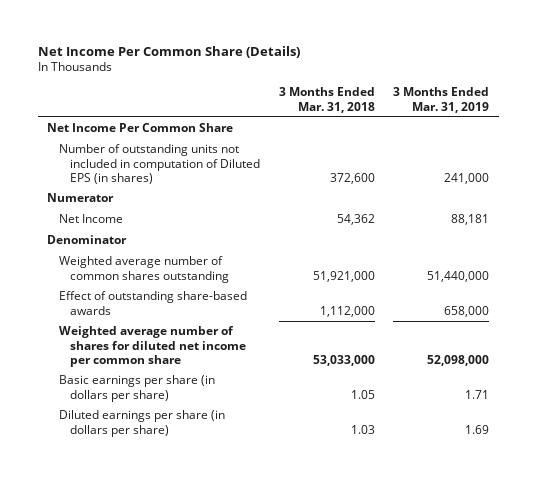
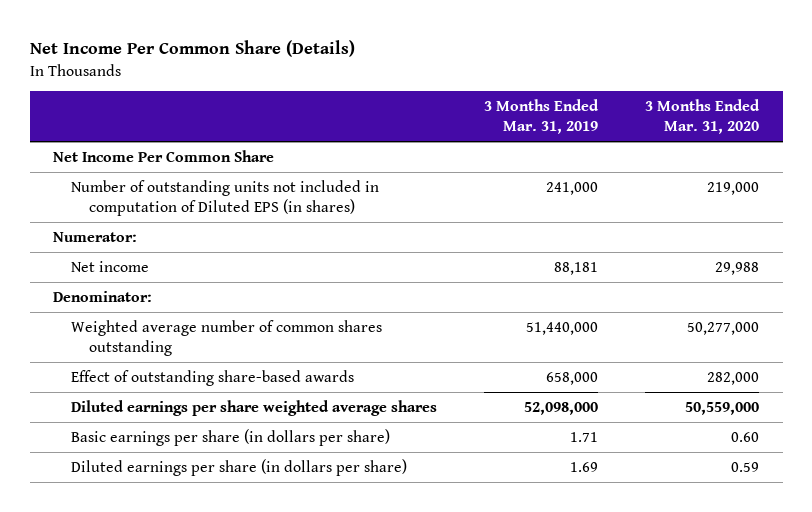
- | 3 Months Ended Mar. 31, 2018 | 3 Months Ended Mar. 31, 2019
+ | 3 Months Ended Mar. 31, 2019 | 3 Months Ended Mar. 31, 2020
- Numerator
- Net Income | 54,362 | 88,181
- Denominator
+ Numerator:
+ Net income | 88,181 | 29,988
+ Denominator:
- Weighted average number of shares for diluted net income per common share | 53,033,000 | 52,098,000
+ Diluted earnings per share weighted average shares | 52,098,000 | 50,559,000

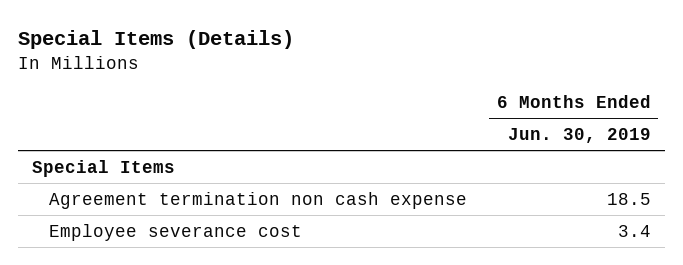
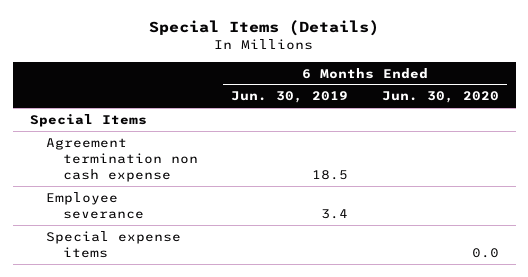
- | 6 Months Ended Jun. 30, 2019
+ | 6 Months Ended Jun. 30, 2019 | 6 Months Ended Jun. 30, 2020
- Employee severance cost | 3.4
+ Employee severance | 3.4 |
+ Special expense items | | 0.0

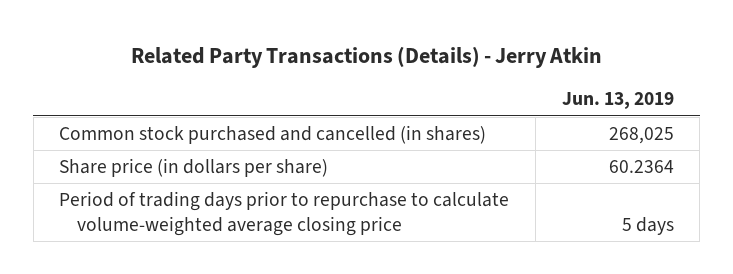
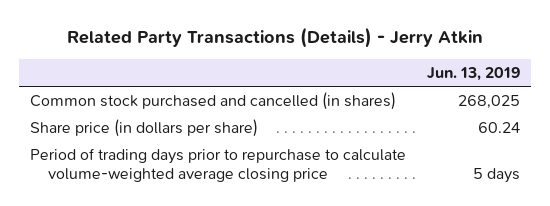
- Share price (in dollars per share) | 60.2364
+ Share price (in dollars per share) | 60.24

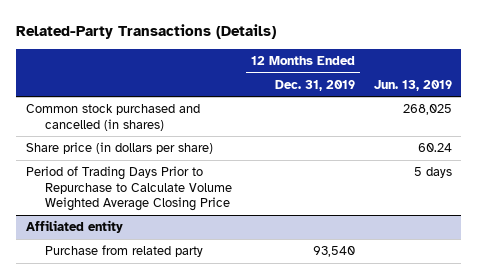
- Related Party Transactions (Details) - Jerry Atkin
+ Related-Party Transactions (Details)
- | Jun. 13, 2019
+ | 12 Months Ended Dec. 31, 2019 | Jun. 13, 2019
- Period of trading days prior to repurchase to calculate volume-weighted average closing price | 5 days
+ Period of Trading Days Prior to Repurchase to Calculate Volume Weighted Average Closing Price | | 5 days
+ Affiliated entity
+ Purchase from related party | 93,540 |

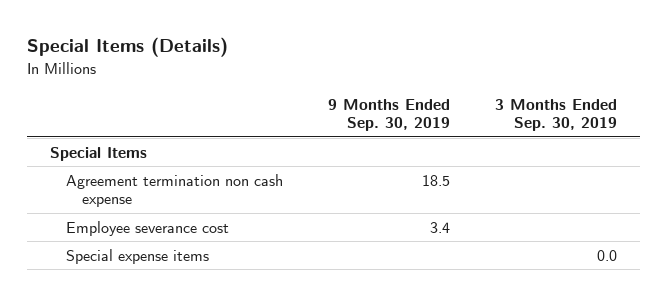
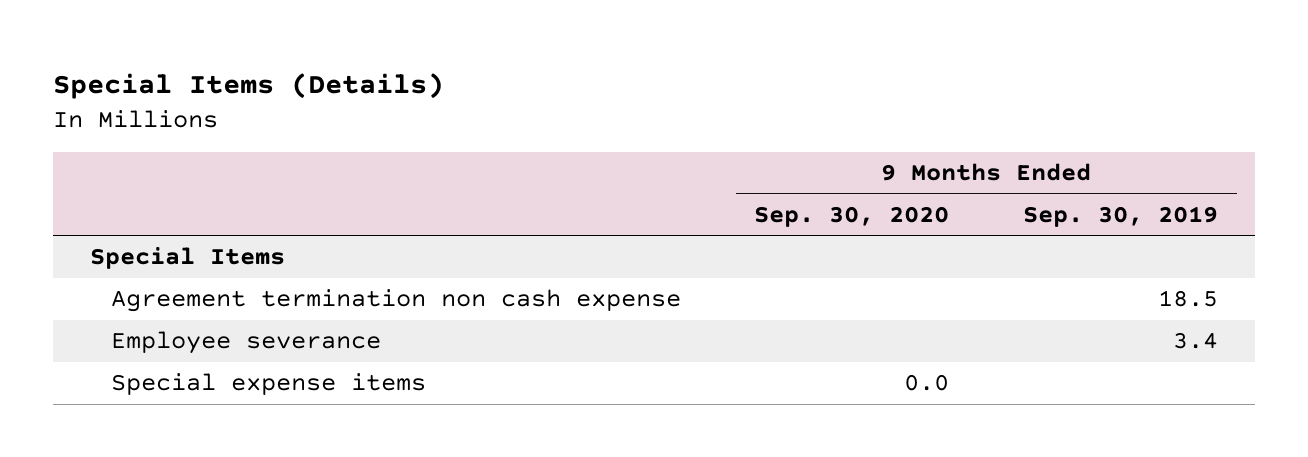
- | 9 Months Ended Sep. 30, 2019 | 3 Months Ended Sep. 30, 2019
+ | 9 Months Ended Sep. 30, 2020 | 9 Months Ended Sep. 30, 2019
- Employee severance cost | 3.4 |
+ Employee severance | | 3.4

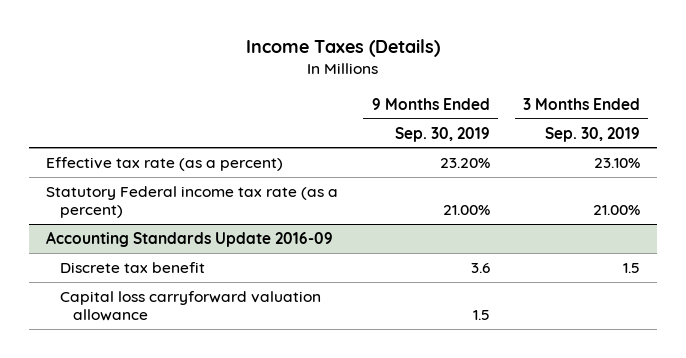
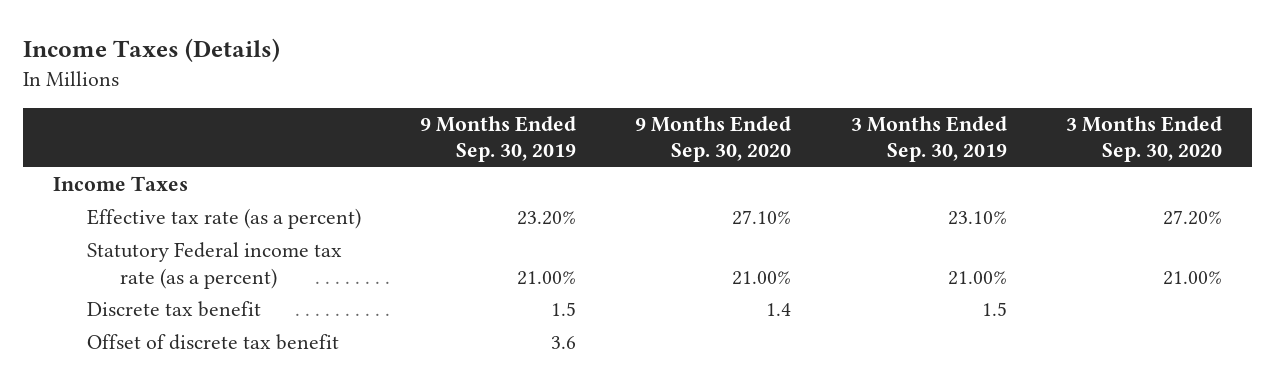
- | 9 Months Ended Sep. 30, 2019 | 3 Months Ended Sep. 30, 2019
+ | 9 Months Ended Sep. 30, 2019 | 9 Months Ended Sep. 30, 2020 | 3 Months Ended Sep. 30, 2019 | 3 Months Ended Sep. 30, 2020
+ Income Taxes
- Accounting Standards Update 2016-09
- Discrete tax benefit | 3.6 | 1.5
- Capital loss carryforward valuation allowance | 1.5 |
+ Discrete tax benefit | 1.5 | 1.4 | 1.5 |
+ Offset of discrete tax benefit | 3.6 | | |

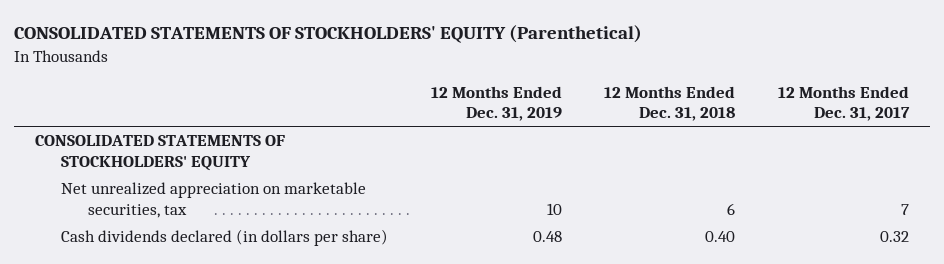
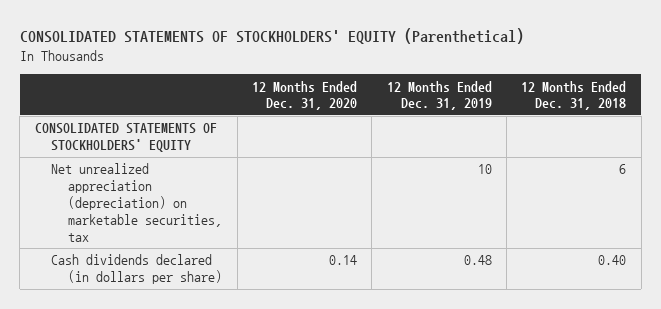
- | 12 Months Ended Dec. 31, 2019 | 12 Months Ended Dec. 31, 2018 | 12 Months Ended Dec. 31, 2017
+ | 12 Months Ended Dec. 31, 2020 | 12 Months Ended Dec. 31, 2019 | 12 Months Ended Dec. 31, 2018
- Net unrealized appreciation on marketable securities, tax | 10 | 6 | 7
+ Net unrealized appreciation (depreciation) on marketable securities, tax | | 10 | 6

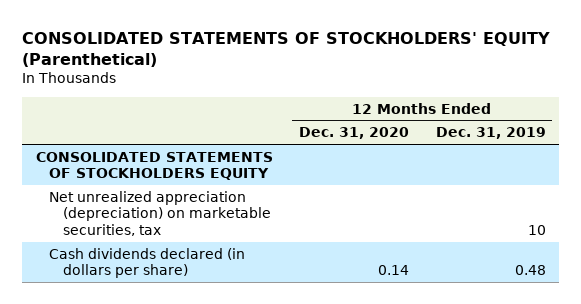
- | 12 Months Ended Dec. 31, 2020 | 12 Months Ended Dec. 31, 2019 | 12 Months Ended Dec. 31, 2018
+ | 12 Months Ended Dec. 31, 2020 | 12 Months Ended Dec. 31, 2019
- CONSOLIDATED STATEMENTS OF STOCKHOLDERS' EQUITY
+ CONSOLIDATED STATEMENTS OF STOCKHOLDERS EQUITY

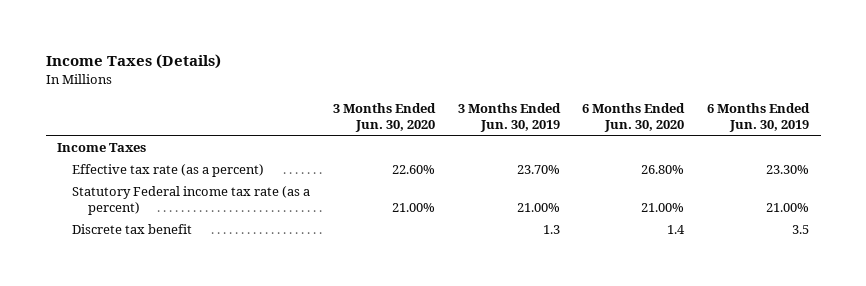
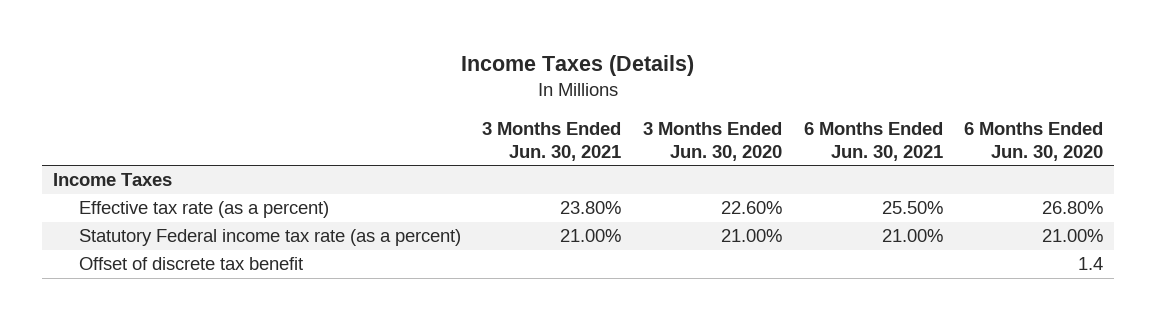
- | 3 Months Ended Jun. 30, 2020 | 3 Months Ended Jun. 30, 2019 | 6 Months Ended Jun. 30, 2020 | 6 Months Ended Jun. 30, 2019
+ | 3 Months Ended Jun. 30, 2021 | 3 Months Ended Jun. 30, 2020 | 6 Months Ended Jun. 30, 2021 | 6 Months Ended Jun. 30, 2020
- Discrete tax benefit | | 1.3 | 1.4 | 3.5
+ Offset of discrete tax benefit | | | | 1.4

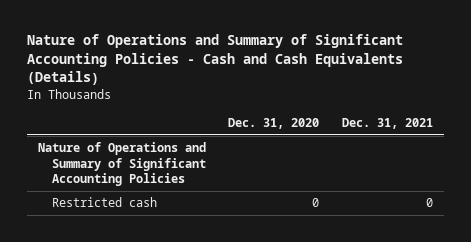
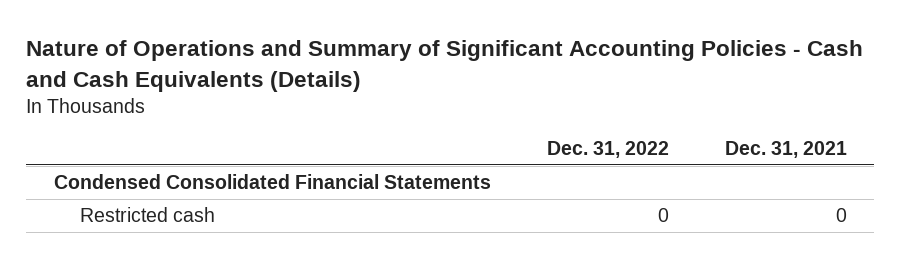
- | Dec. 31, 2020 | Dec. 31, 2021
+ | Dec. 31, 2022 | Dec. 31, 2021
- Nature of Operations and Summary of Significant Accounting Policies
+ Condensed Consolidated Financial Statements

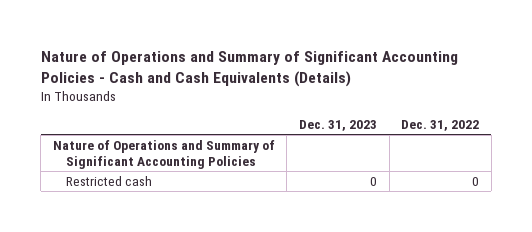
- | Dec. 31, 2022 | Dec. 31, 2021
+ | Dec. 31, 2023 | Dec. 31, 2022
- Condensed Consolidated Financial Statements
+ Nature of Operations and Summary of Significant Accounting Policies

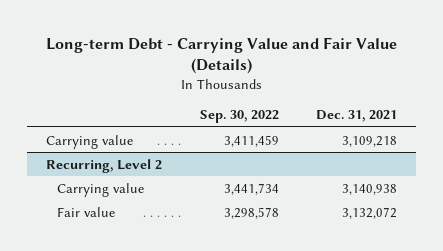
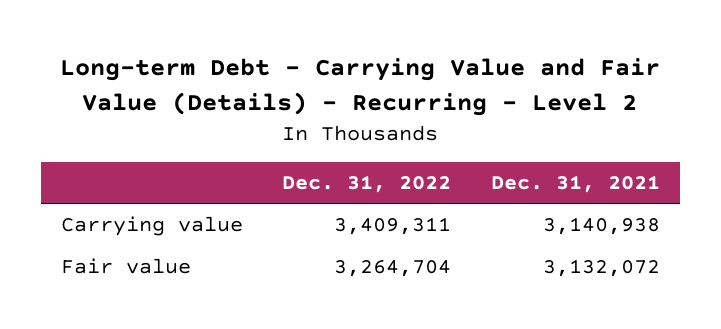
- Long-term Debt - Carrying Value and Fair Value (Details)
+ Long-term Debt - Carrying Value and Fair Value (Details) - Recurring - Level 2
- | Sep. 30, 2022 | Dec. 31, 2021
+ | Dec. 31, 2022 | Dec. 31, 2021
- Carrying value | 3,411,459 | 3,109,218
- Recurring, Level 2

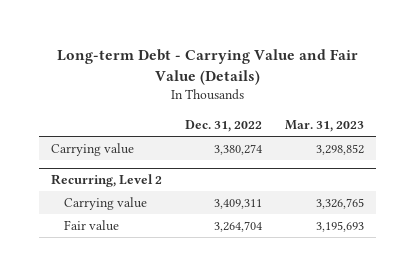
- Long-term Debt - Carrying Value and Fair Value (Details) - Recurring - Level 2
+ Long-term Debt - Carrying Value and Fair Value (Details)
- | Dec. 31, 2022 | Dec. 31, 2021
+ | Dec. 31, 2022 | Mar. 31, 2023
+ Carrying value | 3,380,274 | 3,298,852
+ Recurring, Level 2

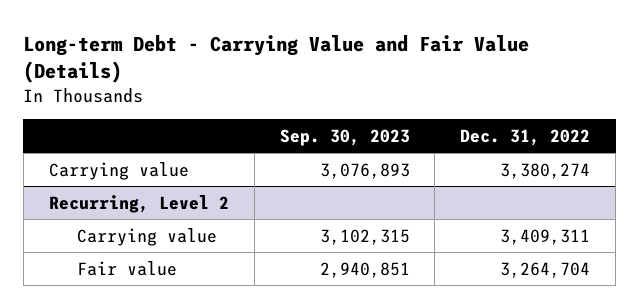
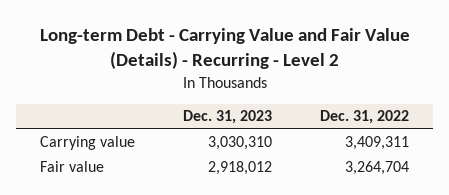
- Long-term Debt - Carrying Value and Fair Value (Details)
+ Long-term Debt - Carrying Value and Fair Value (Details) - Recurring - Level 2
- | Sep. 30, 2023 | Dec. 31, 2022
+ | Dec. 31, 2023 | Dec. 31, 2022
- Carrying value | 3,076,893 | 3,380,274
- Recurring, Level 2

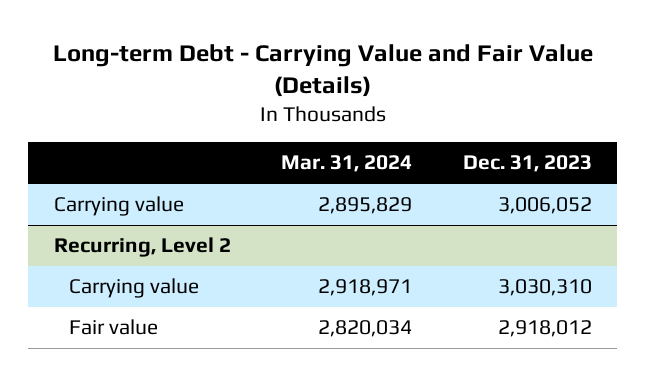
- Long-term Debt - Carrying Value and Fair Value (Details) - Recurring - Level 2
+ Long-term Debt - Carrying Value and Fair Value (Details)
- | Dec. 31, 2023 | Dec. 31, 2022
+ | Mar. 31, 2024 | Dec. 31, 2023
+ Carrying value | 2,895,829 | 3,006,052
+ Recurring, Level 2

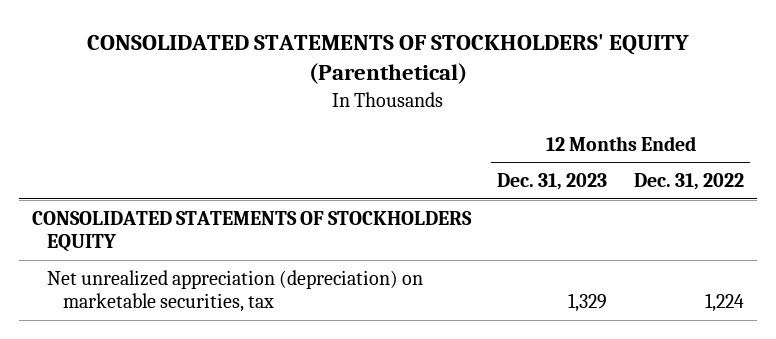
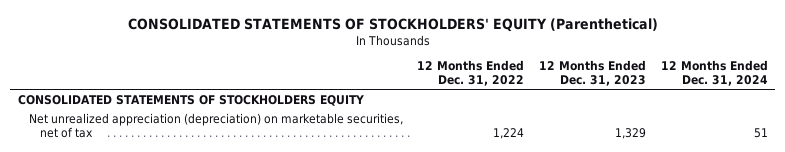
- | 12 Months Ended Dec. 31, 2023 | 12 Months Ended Dec. 31, 2022
+ | 12 Months Ended Dec. 31, 2022 | 12 Months Ended Dec. 31, 2023 | 12 Months Ended Dec. 31, 2024
- Net unrealized appreciation (depreciation) on marketable securities, tax | 1,329 | 1,224
+ Net unrealized appreciation (depreciation) on marketable securities, net of tax | 1,224 | 1,329 | 51

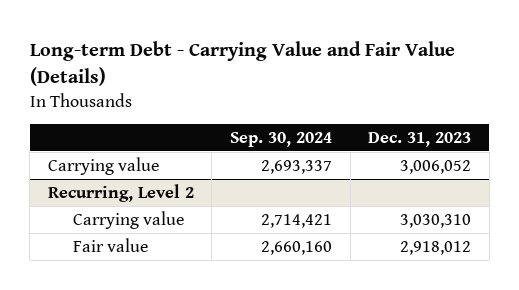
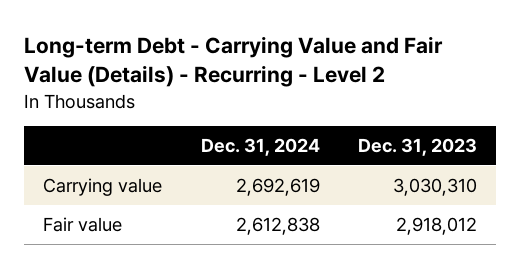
- Long-term Debt - Carrying Value and Fair Value (Details)
+ Long-term Debt - Carrying Value and Fair Value (Details) - Recurring - Level 2
- | Sep. 30, 2024 | Dec. 31, 2023
+ | Dec. 31, 2024 | Dec. 31, 2023
- Carrying value | 2,693,337 | 3,006,052
- Recurring, Level 2

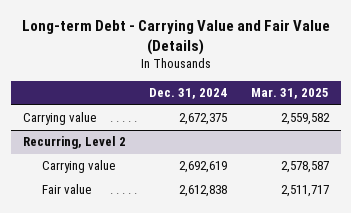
- Long-term Debt - Carrying Value and Fair Value (Details) - Recurring - Level 2
+ Long-term Debt - Carrying Value and Fair Value (Details)
- | Dec. 31, 2024 | Dec. 31, 2023
+ | Dec. 31, 2024 | Mar. 31, 2025
+ Carrying value | 2,672,375 | 2,559,582
+ Recurring, Level 2

